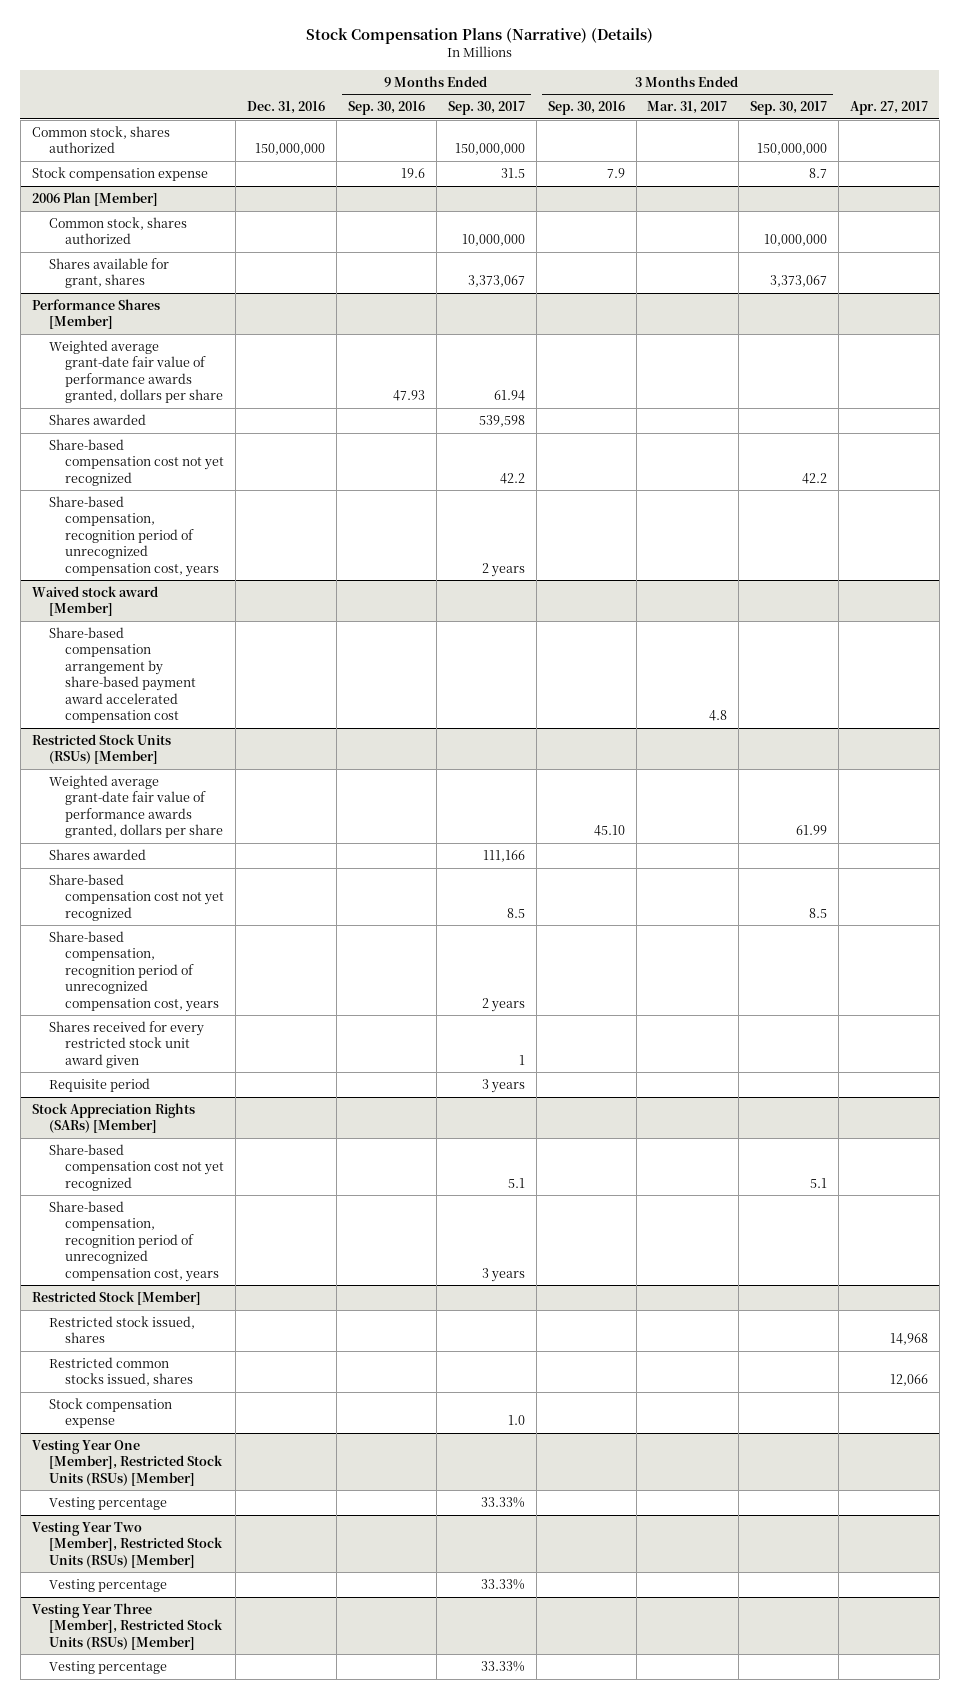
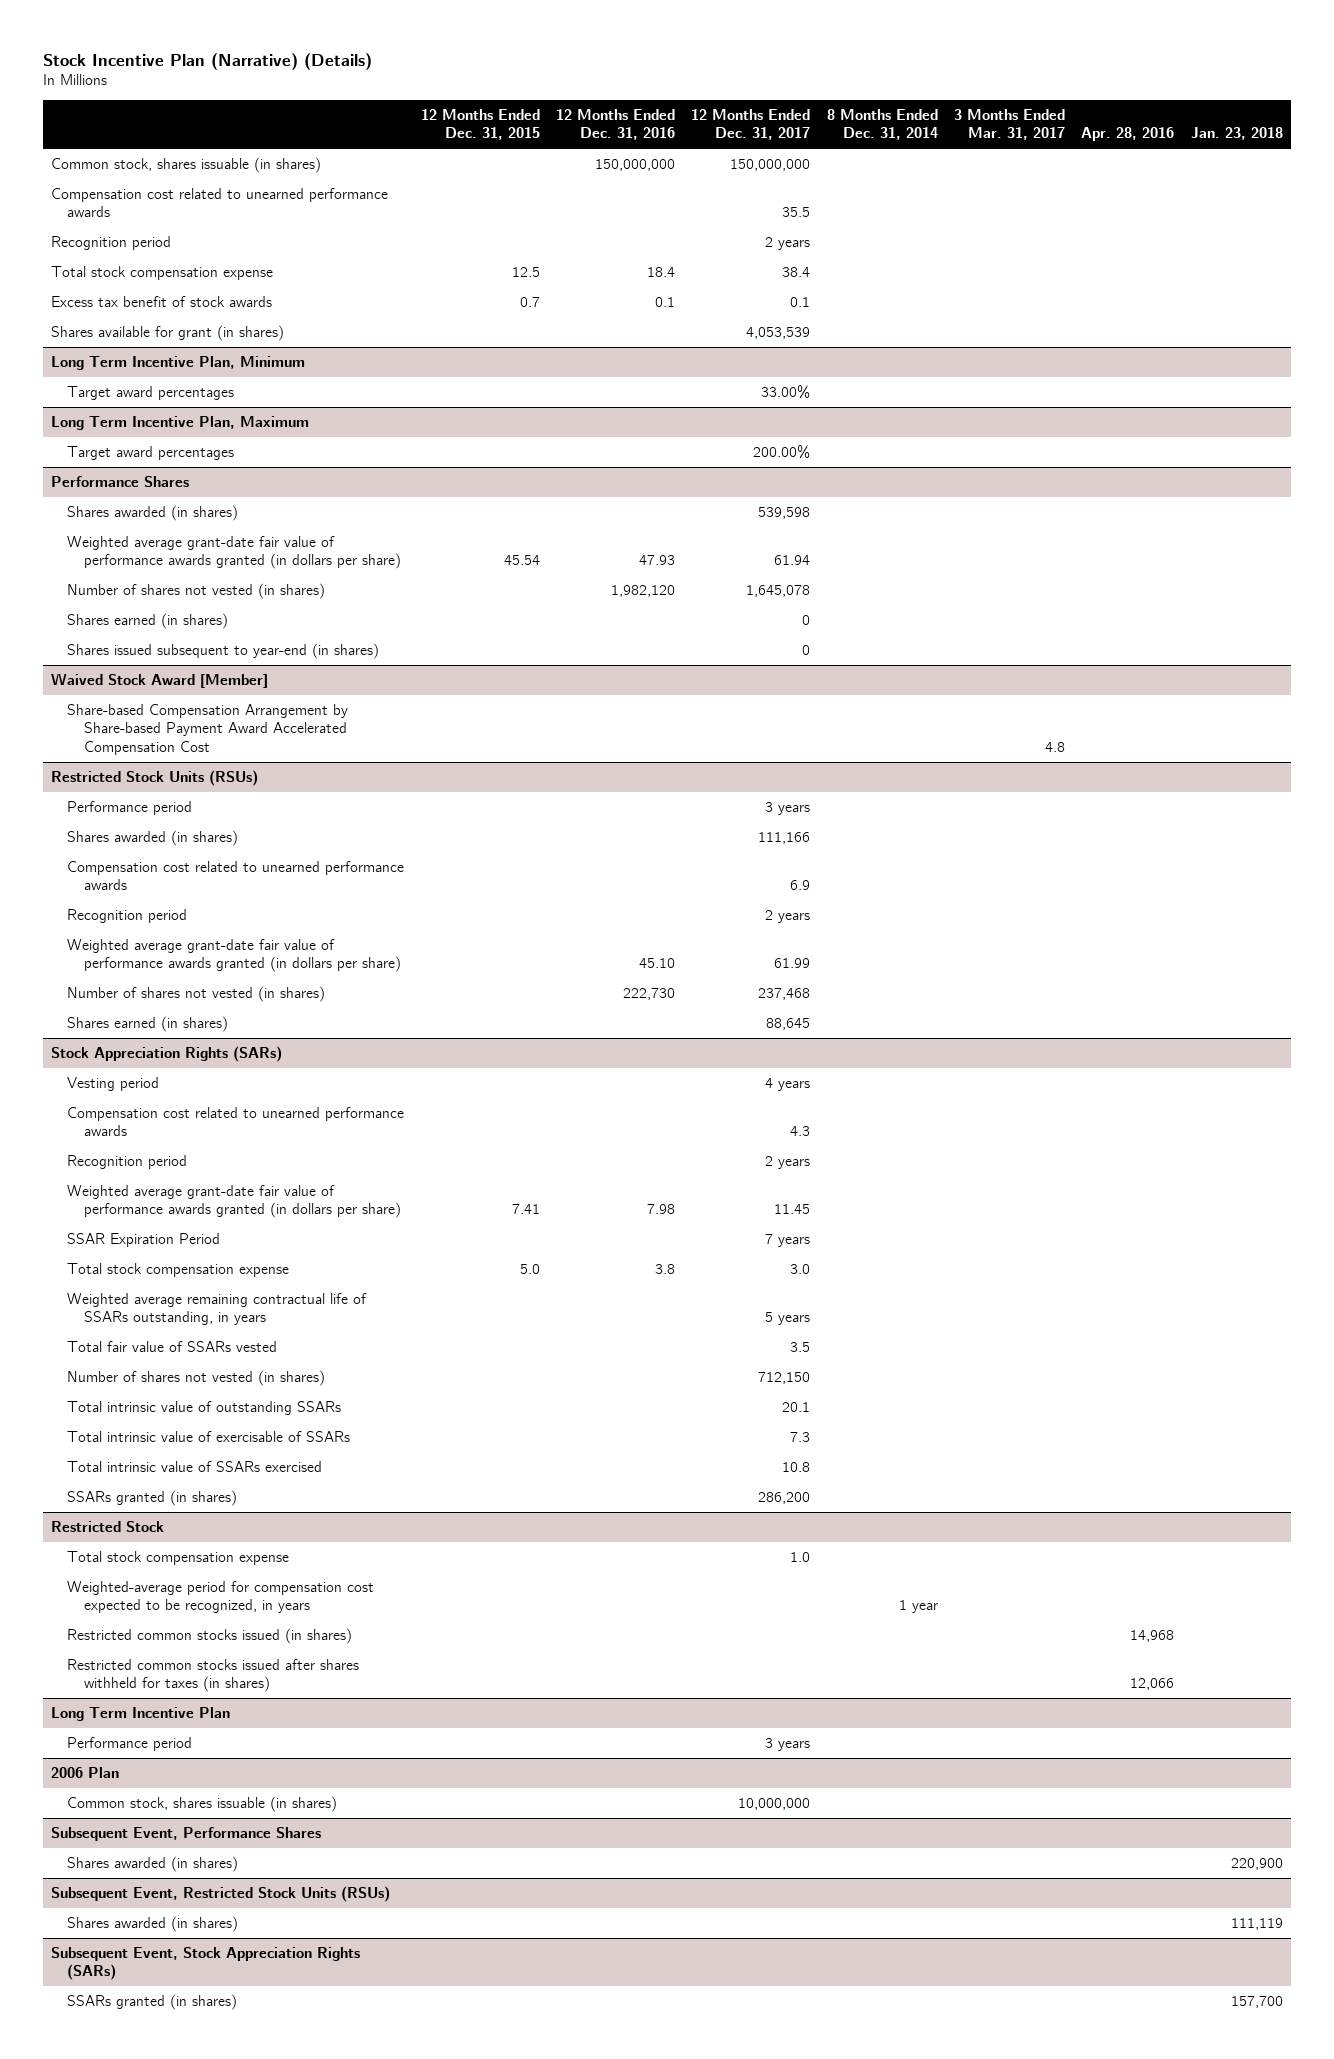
- Stock Compensation Plans (Narrative) (Details)
+ Stock Incentive Plan (Narrative) (Details)
- | Dec. 31, 2016 | 9 Months Ended Sep. 30, 2016 | 9 Months Ended Sep. 30, 2017 | 3 Months Ended Sep. 30, 2016 | 3 Months Ended Mar. 31, 2017 | 3 Months Ended Sep. 30, 2017 | Apr. 27, 2017
+ | 12 Months Ended Dec. 31, 2015 | 12 Months Ended Dec. 31, 2016 | 12 Months Ended Dec. 31, 2017 | 8 Months Ended Dec. 31, 2014 | 3 Months Ended Mar. 31, 2017 | Apr. 28, 2016 | Jan. 23, 2018
- Common stock, shares authorized | 150,000,000 | | 150,000,000 | | | 150,000,000 |
- Stock compensation expense | | 19.6 | 31.5 | 7.9 | | 8.7 |
- 2006 Plan [Member]
- Common stock, shares authorized | | | 10,000,000 | | | 10,000,000 |
- Shares available for grant, shares | | | 3,373,067 | | | 3,373,067 |
- Performance Shares [Member]
- Weighted average grant-date fair value of performance awards granted, dollars per share | | 47.93 | 61.94 | | | |
- Shares awarded | | | 539,598 | | | |
- Share-based compensation cost not yet recognized | | | 42.2 | | | 42.2 |
- Share-based compensation, recognition period of unrecognized compensation cost, years | | | 2 years | | | |
- Waived stock award [Member]
- Share-based compensation arrangement by share-based payment award accelerated compensation cost | | | | | 4.8 | |
- Restricted Stock Units (RSUs) [Member]
- Weighted average grant-date fair value of performance awards granted, dollars per share | | | | 45.10 | | 61.99 |
- Shares awarded | | | 111,166 | | | |
- Share-based compensation cost not yet recognized | | | 8.5 | | | 8.5 |
- Share-based compensation, recognition period of unrecognized compensation cost, years | | | 2 years | | | |
- Shares received for every restricted stock unit award given | | | 1 | | | |
- Requisite period | | | 3 years | | | |
- Stock Appreciation Rights (SARs) [Member]
- Share-based compensation cost not yet recognized | | | 5.1 | | | 5.1 |
- Share-based compensation, recognition period of unrecognized compensation cost, years | | | 3 years | | | |
- Restricted Stock [Member]
- Restricted stock issued, shares | | | | | | | 14,968
- Restricted common stocks issued, shares | | | | | | | 12,066
- Stock compensation expense | | | 1.0 | | | |
- Vesting Year One [Member], Restricted Stock Units (RSUs) [Member]
- Vesting percentage | | | 33.33% | | | |
- Vesting Year Two [Member], Restricted Stock Units (RSUs) [Member]
- Vesting percentage | | | 33.33% | | | |
- Vesting Year Three [Member], Restricted Stock Units (RSUs) [Member]
- Vesting percentage | | | 33.33% | | | |
+ Common stock, shares issuable (in shares) | | 150,000,000 | 150,000,000 | | | |
+ Compensation cost related to unearned performance awards | | | 35.5 | | | |
+ Recognition period | | | 2 years | | | |
+ Total stock compensation expense | 12.5 | 18.4 | 38.4 | | | |
+ Excess tax benefit of stock awards | 0.7 | 0.1 | 0.1 | | | |
+ Shares available for grant (in shares) | | | 4,053,539 | | | |
+ Long Term Incentive Plan, Minimum
+ Target award percentages | | | 33.00% | | | |
+ Long Term Incentive Plan, Maximum
+ Target award percentages | | | 200.00% | | | |
+ Performance Shares
+ Shares awarded (in shares) | | | 539,598 | | | |
+ Weighted average grant-date fair value of performance awards granted (in dollars per share) | 45.54 | 47.93 | 61.94 | | | |
+ Number of shares not vested (in shares) | | 1,982,120 | 1,645,078 | | | |
+ Shares earned (in shares) | | | 0 | | | |
+ Shares issued subsequent to year-end (in shares) | | | 0 | | | |
+ Waived Stock Award [Member]
+ Share-based Compensation Arrangement by Share-based Payment Award Accelerated Compensation Cost | | | | | 4.8 | |
+ Restricted Stock Units (RSUs)
+ Performance period | | | 3 years | | | |
+ Shares awarded (in shares) | | | 111,166 | | | |
+ Compensation cost related to unearned performance awards | | | 6.9 | | | |
+ Recognition period | | | 2 years | | | |
+ Weighted average grant-date fair value of performance awards granted (in dollars per share) | | 45.10 | 61.99 | | | |
+ Number of shares not vested (in shares) | | 222,730 | 237,468 | | | |
+ Shares earned (in shares) | | | 88,645 | | | |
+ Stock Appreciation Rights (SARs)
+ Vesting period | | | 4 years | | | |
+ Compensation cost related to unearned performance awards | | | 4.3 | | | |
+ Recognition period | | | 2 years | | | |
+ Weighted average grant-date fair value of performance awards granted (in dollars per share) | 7.41 | 7.98 | 11.45 | | | |
+ SSAR Expiration Period | | | 7 years | | | |
+ Total stock compensation expense | 5.0 | 3.8 | 3.0 | | | |
+ Weighted average remaining contractual life of SSARs outstanding, in years | | | 5 years | | | |
+ Total fair value of SSARs vested | | | 3.5 | | | |
+ Number of shares not vested (in shares) | | | 712,150 | | | |
+ Total intrinsic value of outstanding SSARs | | | 20.1 | | | |
+ Total intrinsic value of exercisable of SSARs | | | 7.3 | | | |
+ Total intrinsic value of SSARs exercised | | | 10.8 | | | |
+ SSARs granted (in shares) | | | 286,200 | | | |
+ Restricted Stock
+ Total stock compensation expense | | | 1.0 | | | |
+ Weighted-average period for compensation cost expected to be recognized, in years | | | | 1 year | | |
+ Restricted common stocks issued (in shares) | | | | | | 14,968 |
+ Restricted common stocks issued after shares withheld for taxes (in shares) | | | | | | 12,066 |
+ Long Term Incentive Plan
+ Performance period | | | 3 years | | | |
+ 2006 Plan
+ Common stock, shares issuable (in shares) | | | 10,000,000 | | | |
+ Subsequent Event, Performance Shares
+ Shares awarded (in shares) | | | | | | | 220,900
+ Subsequent Event, Restricted Stock Units (RSUs)
+ Shares awarded (in shares) | | | | | | | 111,119
+ Subsequent Event, Stock Appreciation Rights (SARs)
+ SSARs granted (in shares) | | | | | | | 157,700

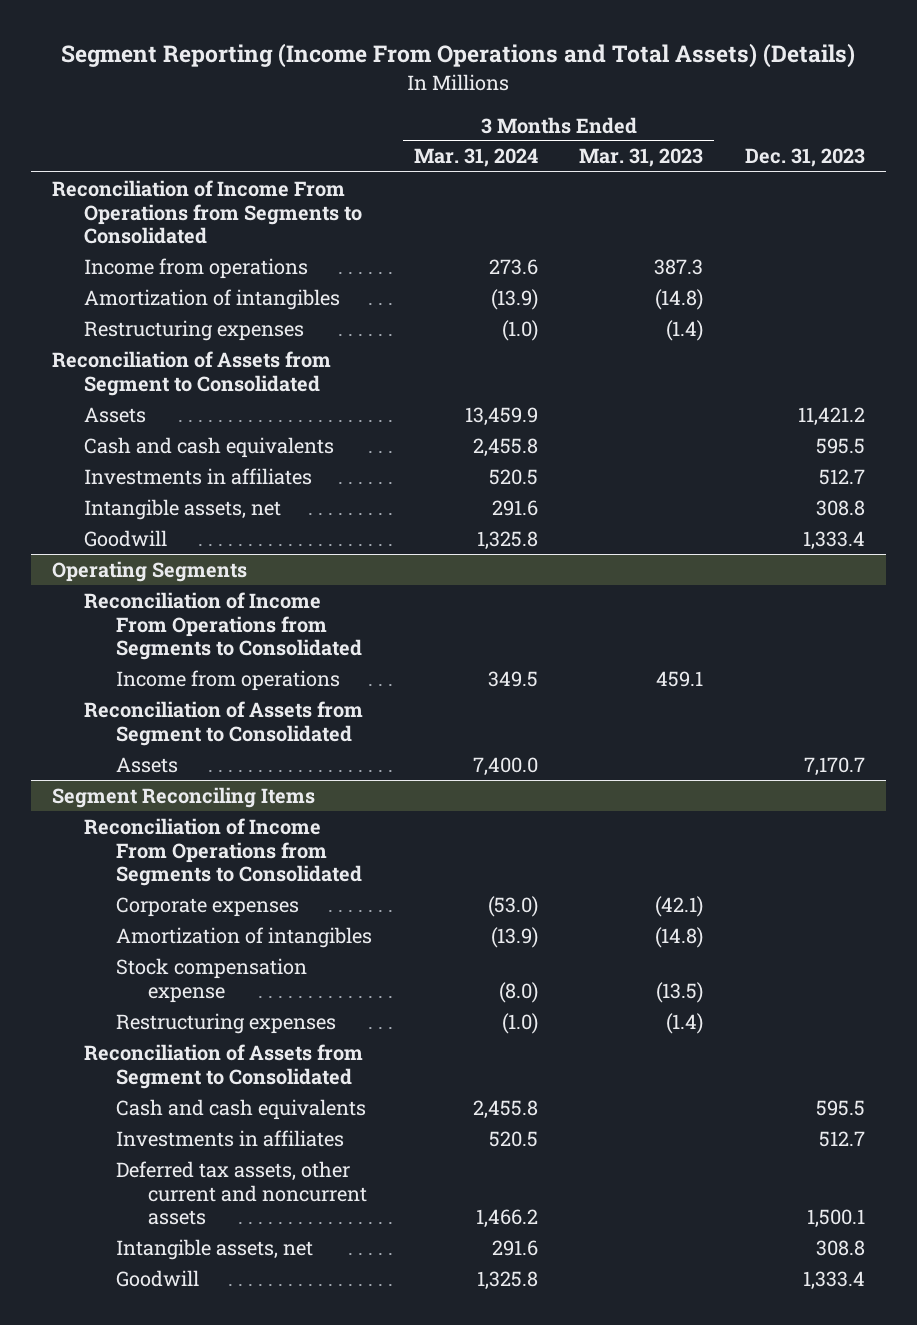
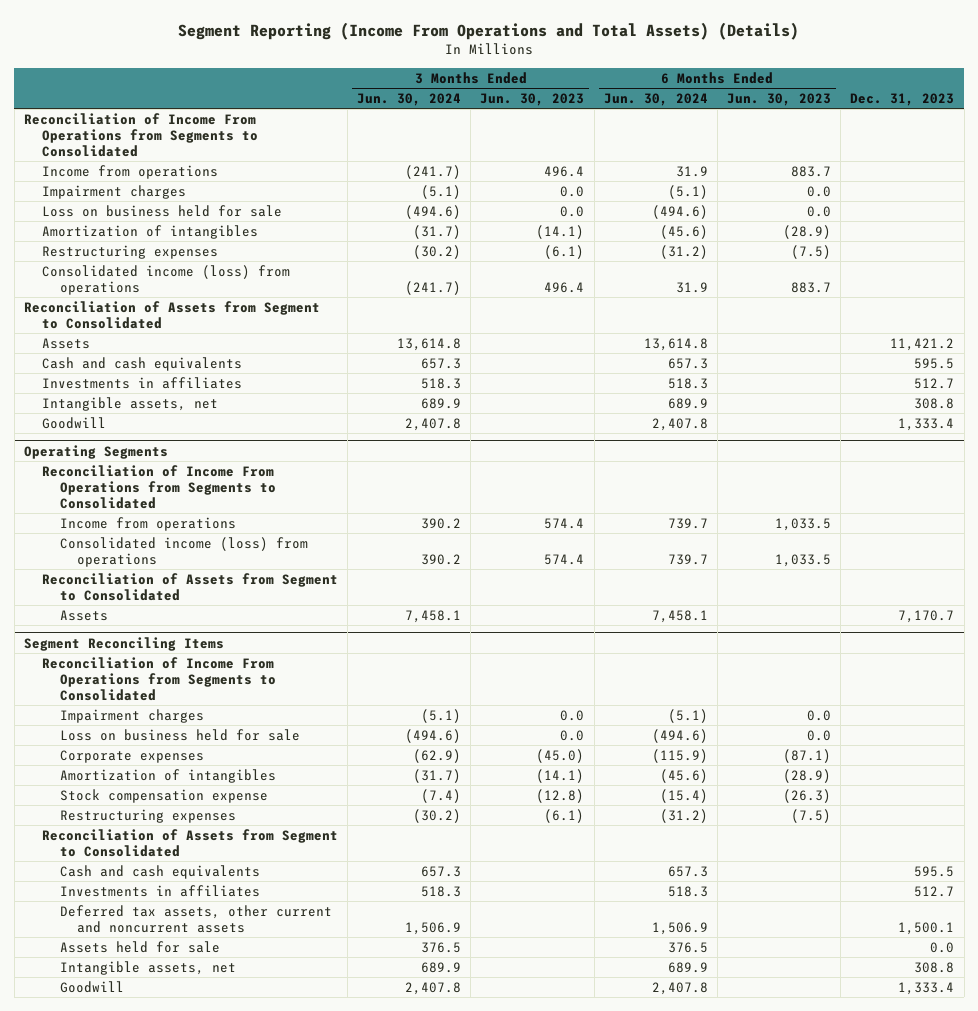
- | 3 Months Ended Mar. 31, 2024 | 3 Months Ended Mar. 31, 2023 | Dec. 31, 2023
+ | 3 Months Ended Jun. 30, 2024 | 3 Months Ended Jun. 30, 2023 | 6 Months Ended Jun. 30, 2024 | 6 Months Ended Jun. 30, 2023 | Dec. 31, 2023
+ Impairment charges | (5.1) | 0.0 | (5.1) | 0.0 |
+ Loss on business held for sale | (494.6) | 0.0 | (494.6) | 0.0 |
+ Consolidated income (loss) from operations | (241.7) | 496.4 | 31.9 | 883.7 |
@ Operating Segments
+ Consolidated income (loss) from operations | 390.2 | 574.4 | 739.7 | 1,033.5 |
@ Segment Reconciling Items
+ Impairment charges | (5.1) | 0.0 | (5.1) | 0.0 |
+ Loss on business held for sale | (494.6) | 0.0 | (494.6) | 0.0 |
+ Assets held for sale | 376.5 | | 376.5 | | 0.0

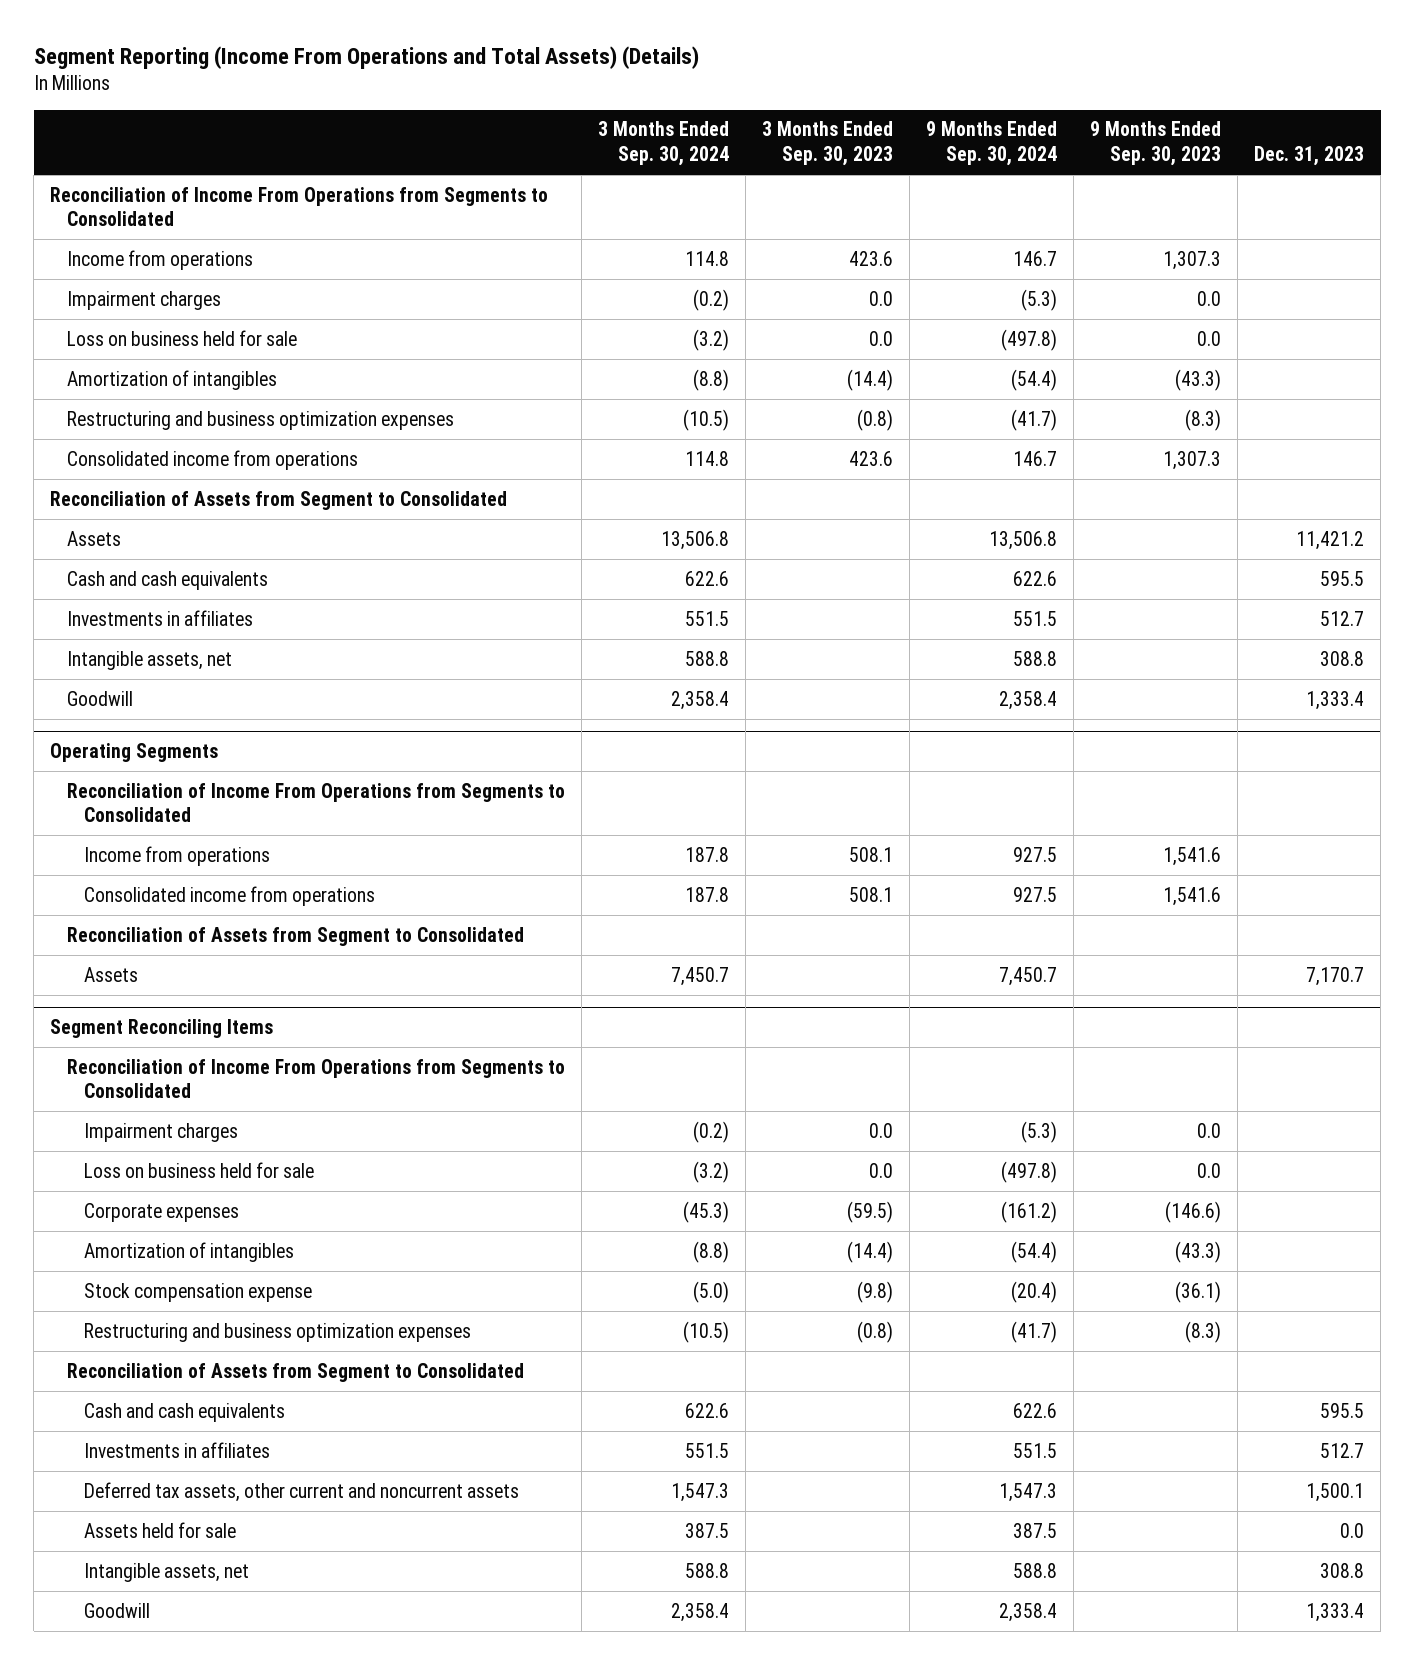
- | 3 Months Ended Jun. 30, 2024 | 3 Months Ended Jun. 30, 2023 | 6 Months Ended Jun. 30, 2024 | 6 Months Ended Jun. 30, 2023 | Dec. 31, 2023
+ | 3 Months Ended Sep. 30, 2024 | 3 Months Ended Sep. 30, 2023 | 9 Months Ended Sep. 30, 2024 | 9 Months Ended Sep. 30, 2023 | Dec. 31, 2023
- Restructuring expenses | (30.2) | (6.1) | (31.2) | (7.5) |
- Consolidated income (loss) from operations | (241.7) | 496.4 | 31.9 | 883.7 |
+ Restructuring and business optimization expenses | (10.5) | (0.8) | (41.7) | (8.3) |
+ Consolidated income from operations | 114.8 | 423.6 | 146.7 | 1,307.3 |
@ Operating Segments
- Consolidated income (loss) from operations | 390.2 | 574.4 | 739.7 | 1,033.5 |
+ Consolidated income from operations | 187.8 | 508.1 | 927.5 | 1,541.6 |
@ Segment Reconciling Items
- Restructuring expenses | (30.2) | (6.1) | (31.2) | (7.5) |
+ Restructuring and business optimization expenses | (10.5) | (0.8) | (41.7) | (8.3) |

